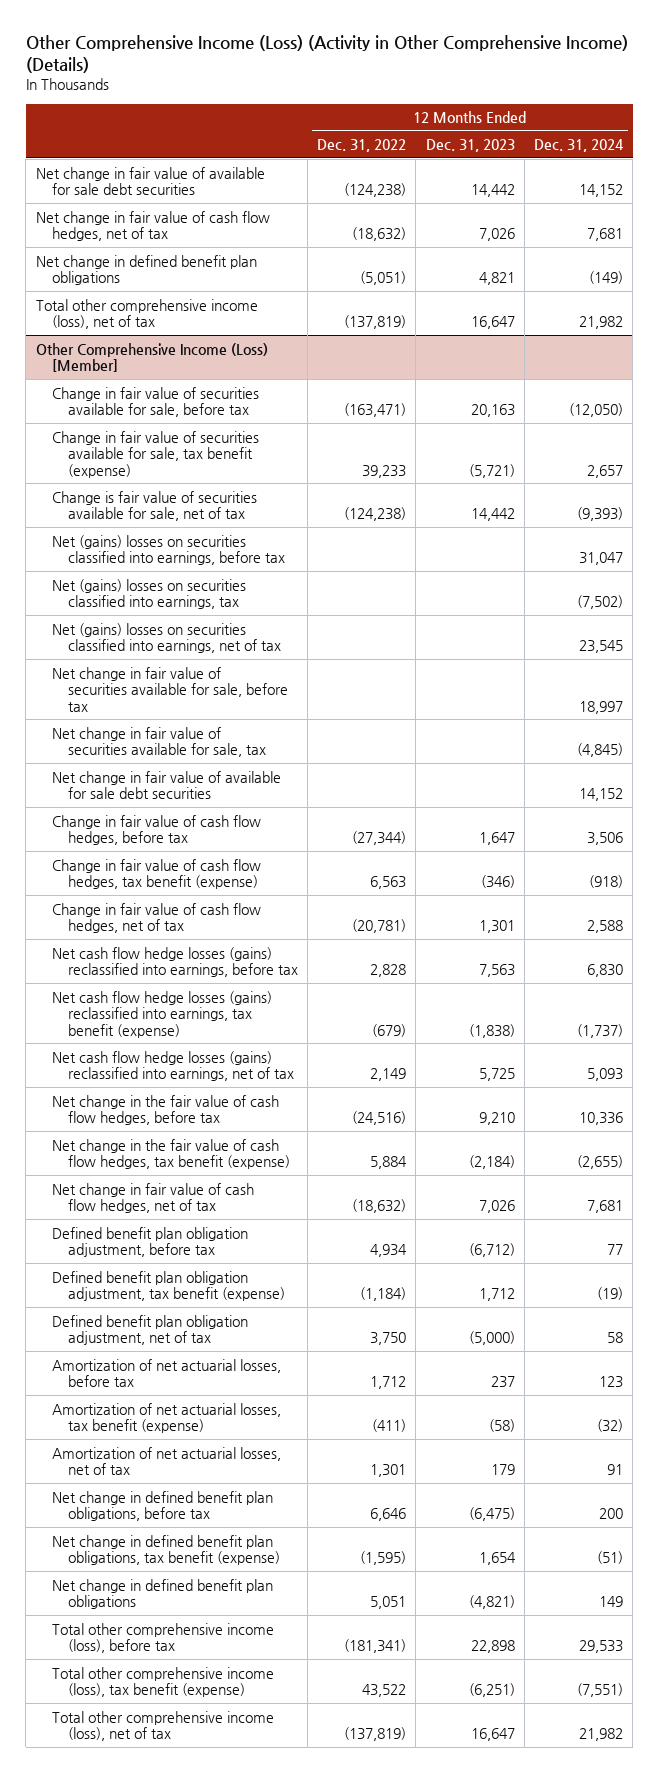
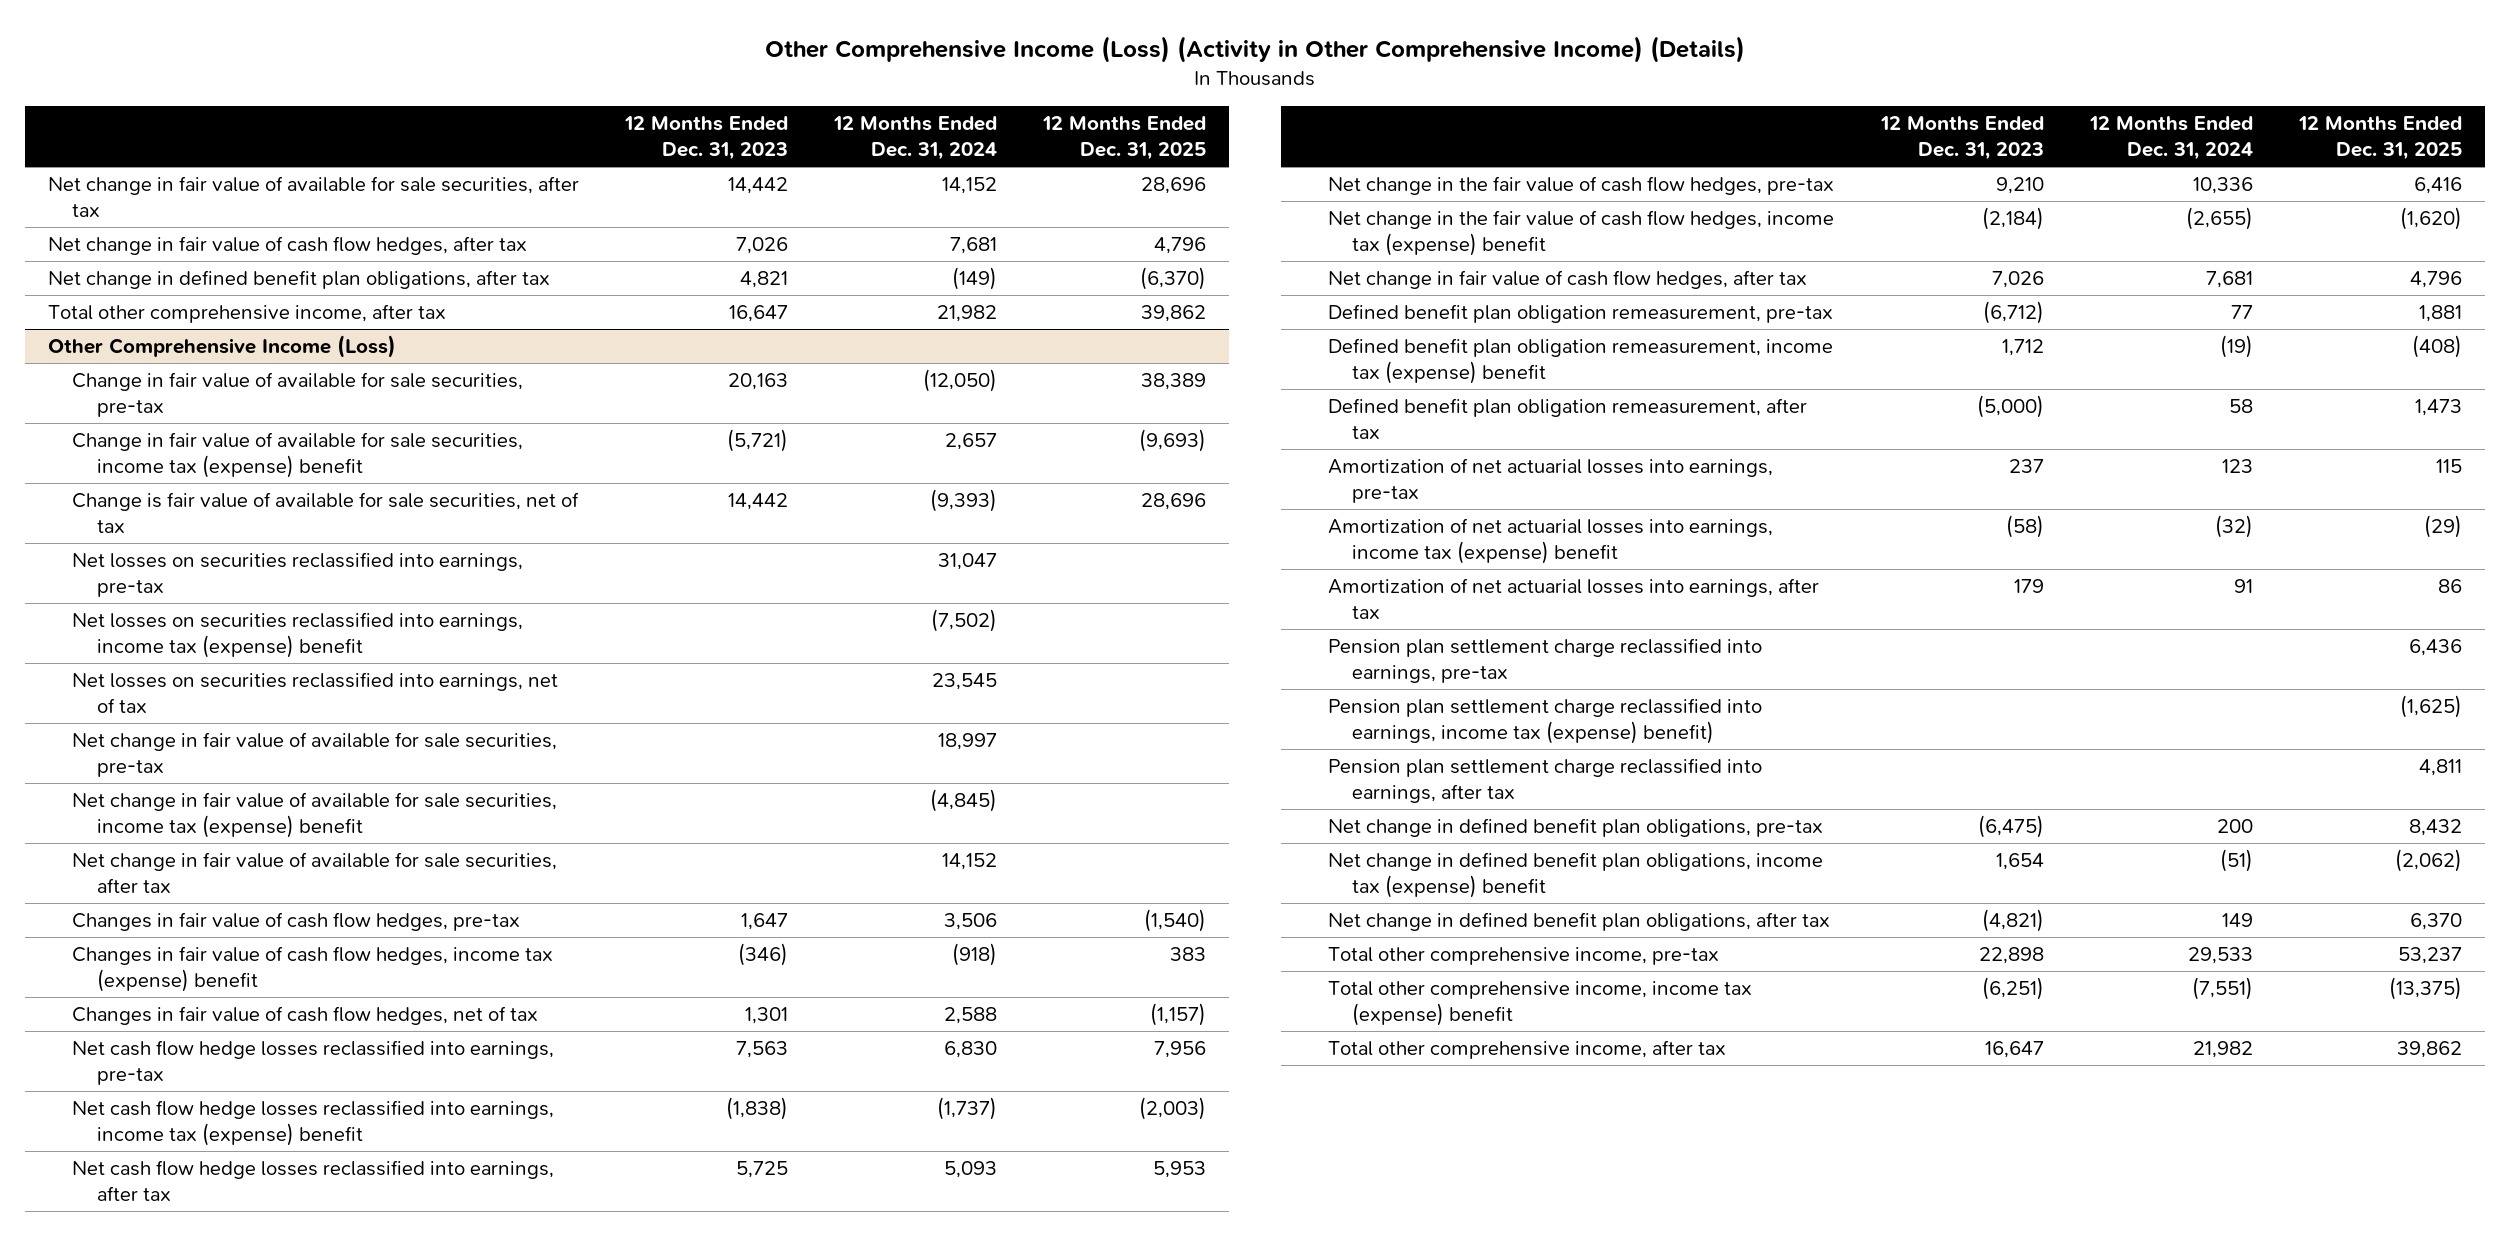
- | 12 Months Ended Dec. 31, 2022 | 12 Months Ended Dec. 31, 2023 | 12 Months Ended Dec. 31, 2024
+ | 12 Months Ended Dec. 31, 2023 | 12 Months Ended Dec. 31, 2024 | 12 Months Ended Dec. 31, 2025
- Net change in fair value of available for sale debt securities | (124,238) | 14,442 | 14,152
- Net change in fair value of cash flow hedges, net of tax | (18,632) | 7,026 | 7,681
- Net change in defined benefit plan obligations | (5,051) | 4,821 | (149)
- Total other comprehensive income (loss), net of tax | (137,819) | 16,647 | 21,982
- Other Comprehensive Income (Loss) [Member]
- Change in fair value of securities available for sale, before tax | (163,471) | 20,163 | (12,050)
- Change in fair value of securities available for sale, tax benefit (expense) | 39,233 | (5,721) | 2,657
- Change is fair value of securities available for sale, net of tax | (124,238) | 14,442 | (9,393)
- Net (gains) losses on securities classified into earnings, before tax | | | 31,047
- Net (gains) losses on securities classified into earnings, tax | | | (7,502)
- Net (gains) losses on securities classified into earnings, net of tax | | | 23,545
- Net change in fair value of securities available for sale, before tax | | | 18,997
- Net change in fair value of securities available for sale, tax | | | (4,845)
- Net change in fair value of available for sale debt securities | | | 14,152
- Change in fair value of cash flow hedges, before tax | (27,344) | 1,647 | 3,506
- Change in fair value of cash flow hedges, tax benefit (expense) | 6,563 | (346) | (918)
- Change in fair value of cash flow hedges, net of tax | (20,781) | 1,301 | 2,588
- Net cash flow hedge losses (gains) reclassified into earnings, before tax | 2,828 | 7,563 | 6,830
- Net cash flow hedge losses (gains) reclassified into earnings, tax benefit (expense) | (679) | (1,838) | (1,737)
- Net cash flow hedge losses (gains) reclassified into earnings, net of tax | 2,149 | 5,725 | 5,093
- Net change in the fair value of cash flow hedges, before tax | (24,516) | 9,210 | 10,336
- Net change in the fair value of cash flow hedges, tax benefit (expense) | 5,884 | (2,184) | (2,655)
- Net change in fair value of cash flow hedges, net of tax | (18,632) | 7,026 | 7,681
- Defined benefit plan obligation adjustment, before tax | 4,934 | (6,712) | 77
- Defined benefit plan obligation adjustment, tax benefit (expense) | (1,184) | 1,712 | (19)
- Defined benefit plan obligation adjustment, net of tax | 3,750 | (5,000) | 58
- Amortization of net actuarial losses, before tax | 1,712 | 237 | 123
- Amortization of net actuarial losses, tax benefit (expense) | (411) | (58) | (32)
- Amortization of net actuarial losses, net of tax | 1,301 | 179 | 91
- Net change in defined benefit plan obligations, before tax | 6,646 | (6,475) | 200
- Net change in defined benefit plan obligations, tax benefit (expense) | (1,595) | 1,654 | (51)
- Net change in defined benefit plan obligations | 5,051 | (4,821) | 149
- Total other comprehensive income (loss), before tax | (181,341) | 22,898 | 29,533
- Total other comprehensive income (loss), tax benefit (expense) | 43,522 | (6,251) | (7,551)
- Total other comprehensive income (loss), net of tax | (137,819) | 16,647 | 21,982
+ Net change in fair value of available for sale securities, after tax | 14,442 | 14,152 | 28,696
+ Net change in fair value of cash flow hedges, after tax | 7,026 | 7,681 | 4,796
+ Net change in defined benefit plan obligations, after tax | 4,821 | (149) | (6,370)
+ Total other comprehensive income, after tax | 16,647 | 21,982 | 39,862
+ Other Comprehensive Income (Loss)
+ Change in fair value of available for sale securities, pre-tax | 20,163 | (12,050) | 38,389
+ Change in fair value of available for sale securities, income tax (expense) benefit | (5,721) | 2,657 | (9,693)
+ Change is fair value of available for sale securities, net of tax | 14,442 | (9,393) | 28,696
+ Net losses on securities reclassified into earnings, pre-tax | | 31,047 |
+ Net losses on securities reclassified into earnings, income tax (expense) benefit | | (7,502) |
+ Net losses on securities reclassified into earnings, net of tax | | 23,545 |
+ Net change in fair value of available for sale securities, pre-tax | | 18,997 |
+ Net change in fair value of available for sale securities, income tax (expense) benefit | | (4,845) |
+ Net change in fair value of available for sale securities, after tax | | 14,152 |
+ Changes in fair value of cash flow hedges, pre-tax | 1,647 | 3,506 | (1,540)
+ Changes in fair value of cash flow hedges, income tax (expense) benefit | (346) | (918) | 383
+ Changes in fair value of cash flow hedges, net of tax | 1,301 | 2,588 | (1,157)
+ Net cash flow hedge losses reclassified into earnings, pre-tax | 7,563 | 6,830 | 7,956
+ Net cash flow hedge losses reclassified into earnings, income tax (expense) benefit | (1,838) | (1,737) | (2,003)
+ Net cash flow hedge losses reclassified into earnings, after tax | 5,725 | 5,093 | 5,953
+ Net change in the fair value of cash flow hedges, pre-tax | 9,210 | 10,336 | 6,416
+ Net change in the fair value of cash flow hedges, income tax (expense) benefit | (2,184) | (2,655) | (1,620)
+ Net change in fair value of cash flow hedges, after tax | 7,026 | 7,681 | 4,796
+ Defined benefit plan obligation remeasurement, pre-tax | (6,712) | 77 | 1,881
+ Defined benefit plan obligation remeasurement, income tax (expense) benefit | 1,712 | (19) | (408)
+ Defined benefit plan obligation remeasurement, after tax | (5,000) | 58 | 1,473
+ Amortization of net actuarial losses into earnings, pre-tax | 237 | 123 | 115
+ Amortization of net actuarial losses into earnings, income tax (expense) benefit | (58) | (32) | (29)
+ Amortization of net actuarial losses into earnings, after tax | 179 | 91 | 86
+ Pension plan settlement charge reclassified into earnings, pre-tax | | | 6,436
+ Pension plan settlement charge reclassified into earnings, income tax (expense) benefit) | | | (1,625)
+ Pension plan settlement charge reclassified into earnings, after tax | | | 4,811
+ Net change in defined benefit plan obligations, pre-tax | (6,475) | 200 | 8,432
+ Net change in defined benefit plan obligations, income tax (expense) benefit | 1,654 | (51) | (2,062)
+ Net change in defined benefit plan obligations, after tax | (4,821) | 149 | 6,370
+ Total other comprehensive income, pre-tax | 22,898 | 29,533 | 53,237
+ Total other comprehensive income, income tax (expense) benefit | (6,251) | (7,551) | (13,375)
+ Total other comprehensive income, after tax | 16,647 | 21,982 | 39,862

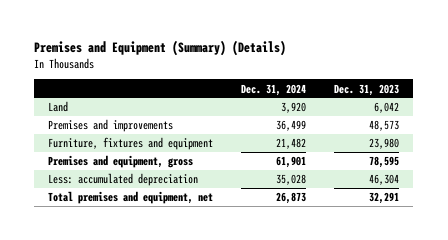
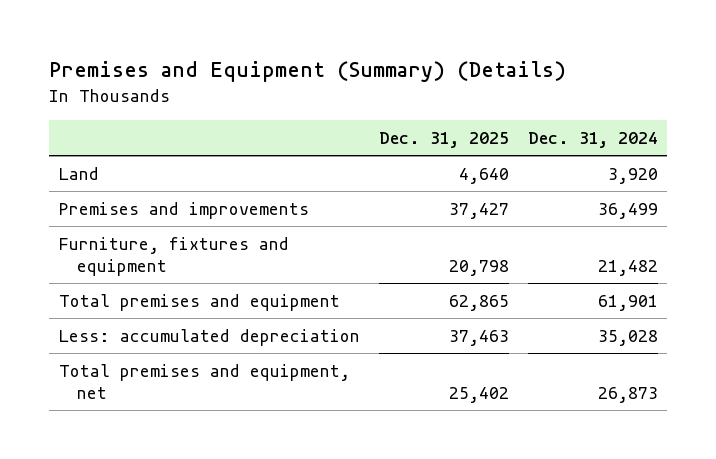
- | Dec. 31, 2024 | Dec. 31, 2023
+ | Dec. 31, 2025 | Dec. 31, 2024
- Premises and equipment, gross | 61,901 | 78,595
+ Total premises and equipment | 62,865 | 61,901

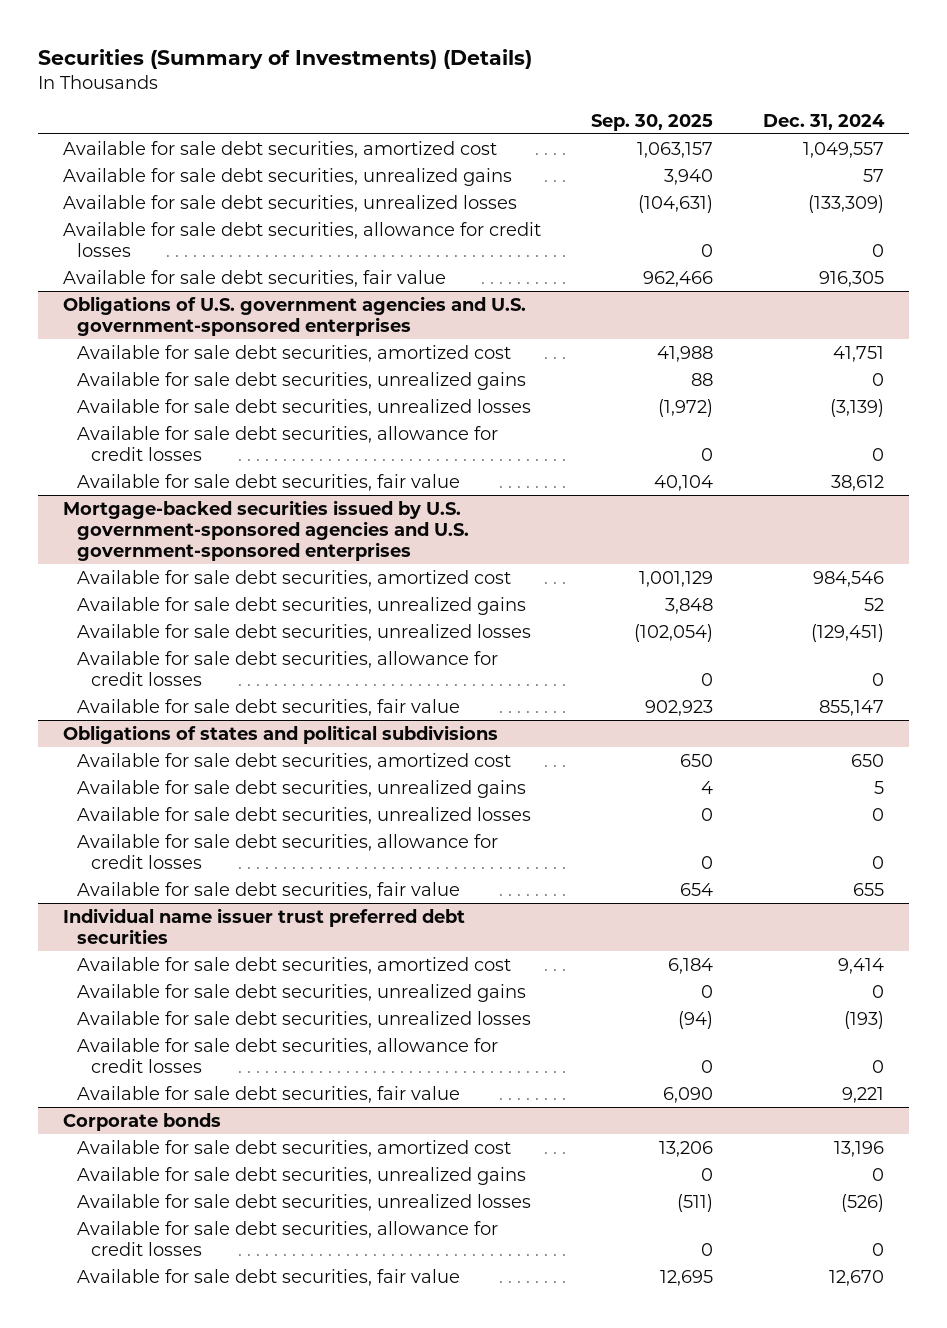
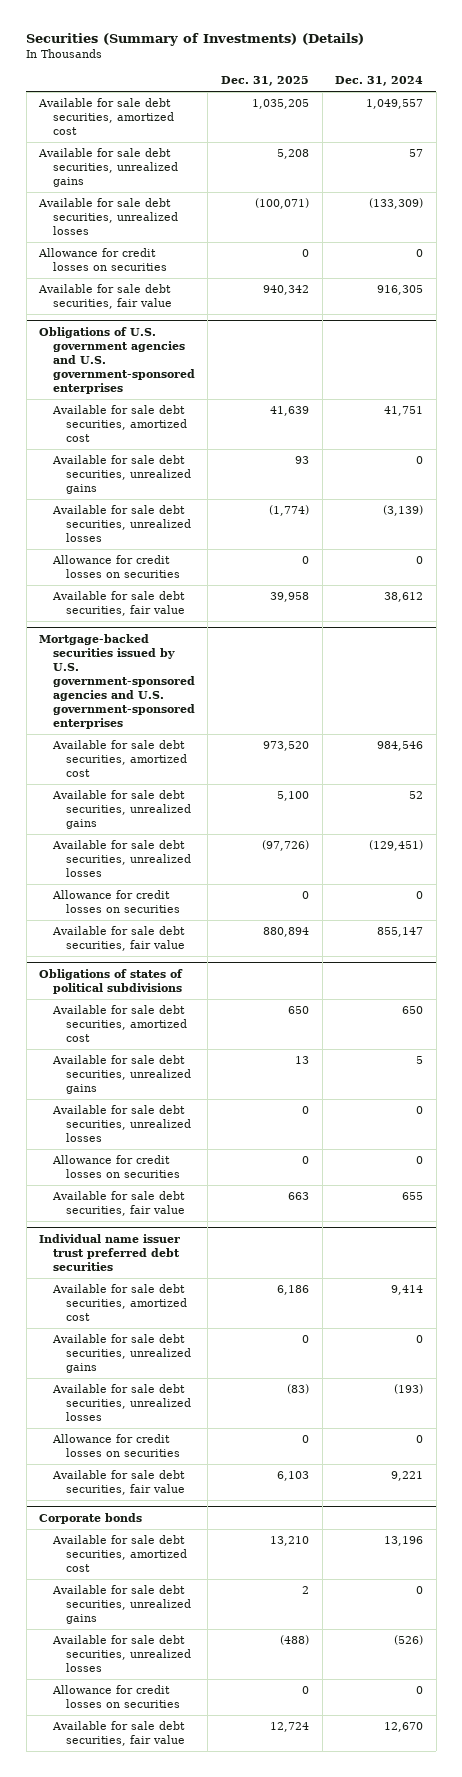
- | Sep. 30, 2025 | Dec. 31, 2024
+ | Dec. 31, 2025 | Dec. 31, 2024
- Available for sale debt securities, allowance for credit losses | 0 | 0
+ Allowance for credit losses on securities | 0 | 0
@ Obligations of U.S. government agencies and U.S. government-sponsored enterprises
- Available for sale debt securities, allowance for credit losses | 0 | 0
+ Allowance for credit losses on securities | 0 | 0
@ Mortgage-backed securities issued by U.S. government-sponsored agencies and U.S. government-sponsored enterprises
- Available for sale debt securities, allowance for credit losses | 0 | 0
+ Allowance for credit losses on securities | 0 | 0
- Obligations of states and political subdivisions
+ Obligations of states of political subdivisions
- Available for sale debt securities, allowance for credit losses | 0 | 0
+ Allowance for credit losses on securities | 0 | 0
@ Individual name issuer trust preferred debt securities
- Available for sale debt securities, allowance for credit losses | 0 | 0
+ Allowance for credit losses on securities | 0 | 0
@ Corporate bonds
- Available for sale debt securities, allowance for credit losses | 0 | 0
+ Allowance for credit losses on securities | 0 | 0

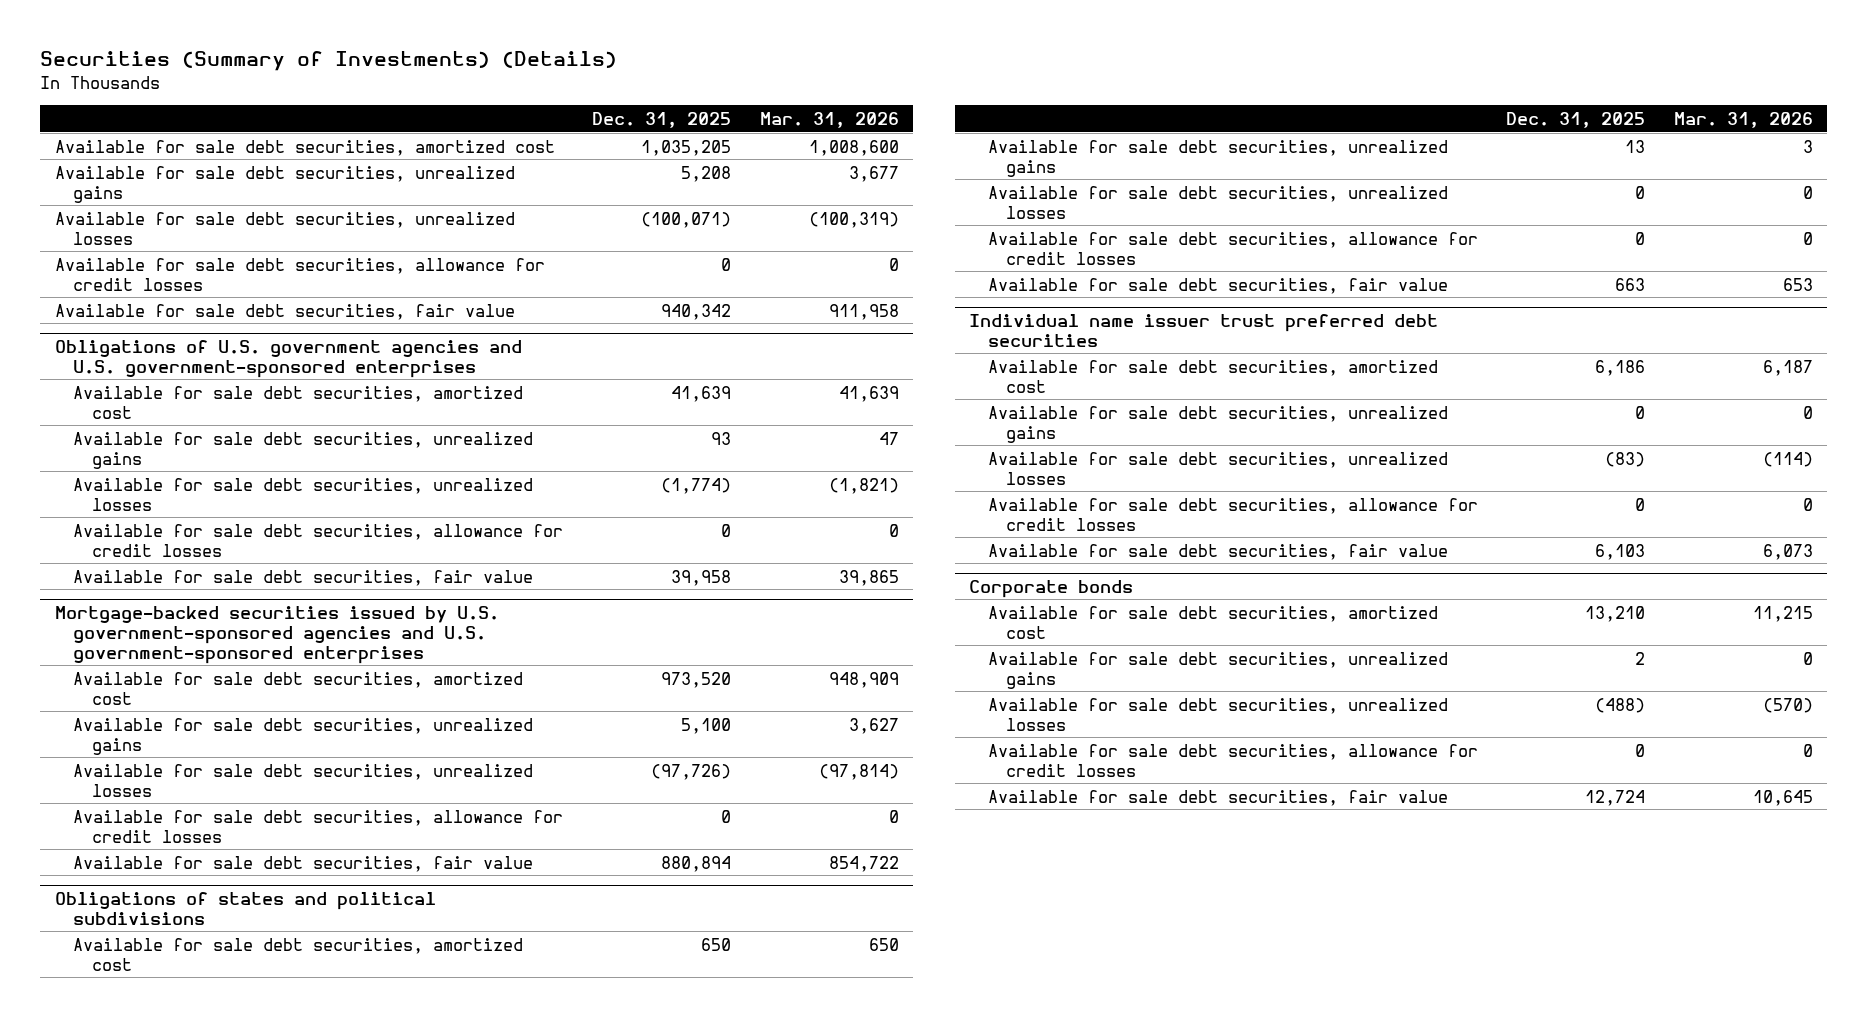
- | Dec. 31, 2025 | Dec. 31, 2024
+ | Dec. 31, 2025 | Mar. 31, 2026
- Allowance for credit losses on securities | 0 | 0
+ Available for sale debt securities, allowance for credit losses | 0 | 0
@ Obligations of U.S. government agencies and U.S. government-sponsored enterprises
- Allowance for credit losses on securities | 0 | 0
+ Available for sale debt securities, allowance for credit losses | 0 | 0
@ Mortgage-backed securities issued by U.S. government-sponsored agencies and U.S. government-sponsored enterprises
- Allowance for credit losses on securities | 0 | 0
+ Available for sale debt securities, allowance for credit losses | 0 | 0
- Obligations of states of political subdivisions
+ Obligations of states and political subdivisions
- Allowance for credit losses on securities | 0 | 0
+ Available for sale debt securities, allowance for credit losses | 0 | 0
@ Individual name issuer trust preferred debt securities
- Allowance for credit losses on securities | 0 | 0
+ Available for sale debt securities, allowance for credit losses | 0 | 0
@ Corporate bonds
- Allowance for credit losses on securities | 0 | 0
+ Available for sale debt securities, allowance for credit losses | 0 | 0

